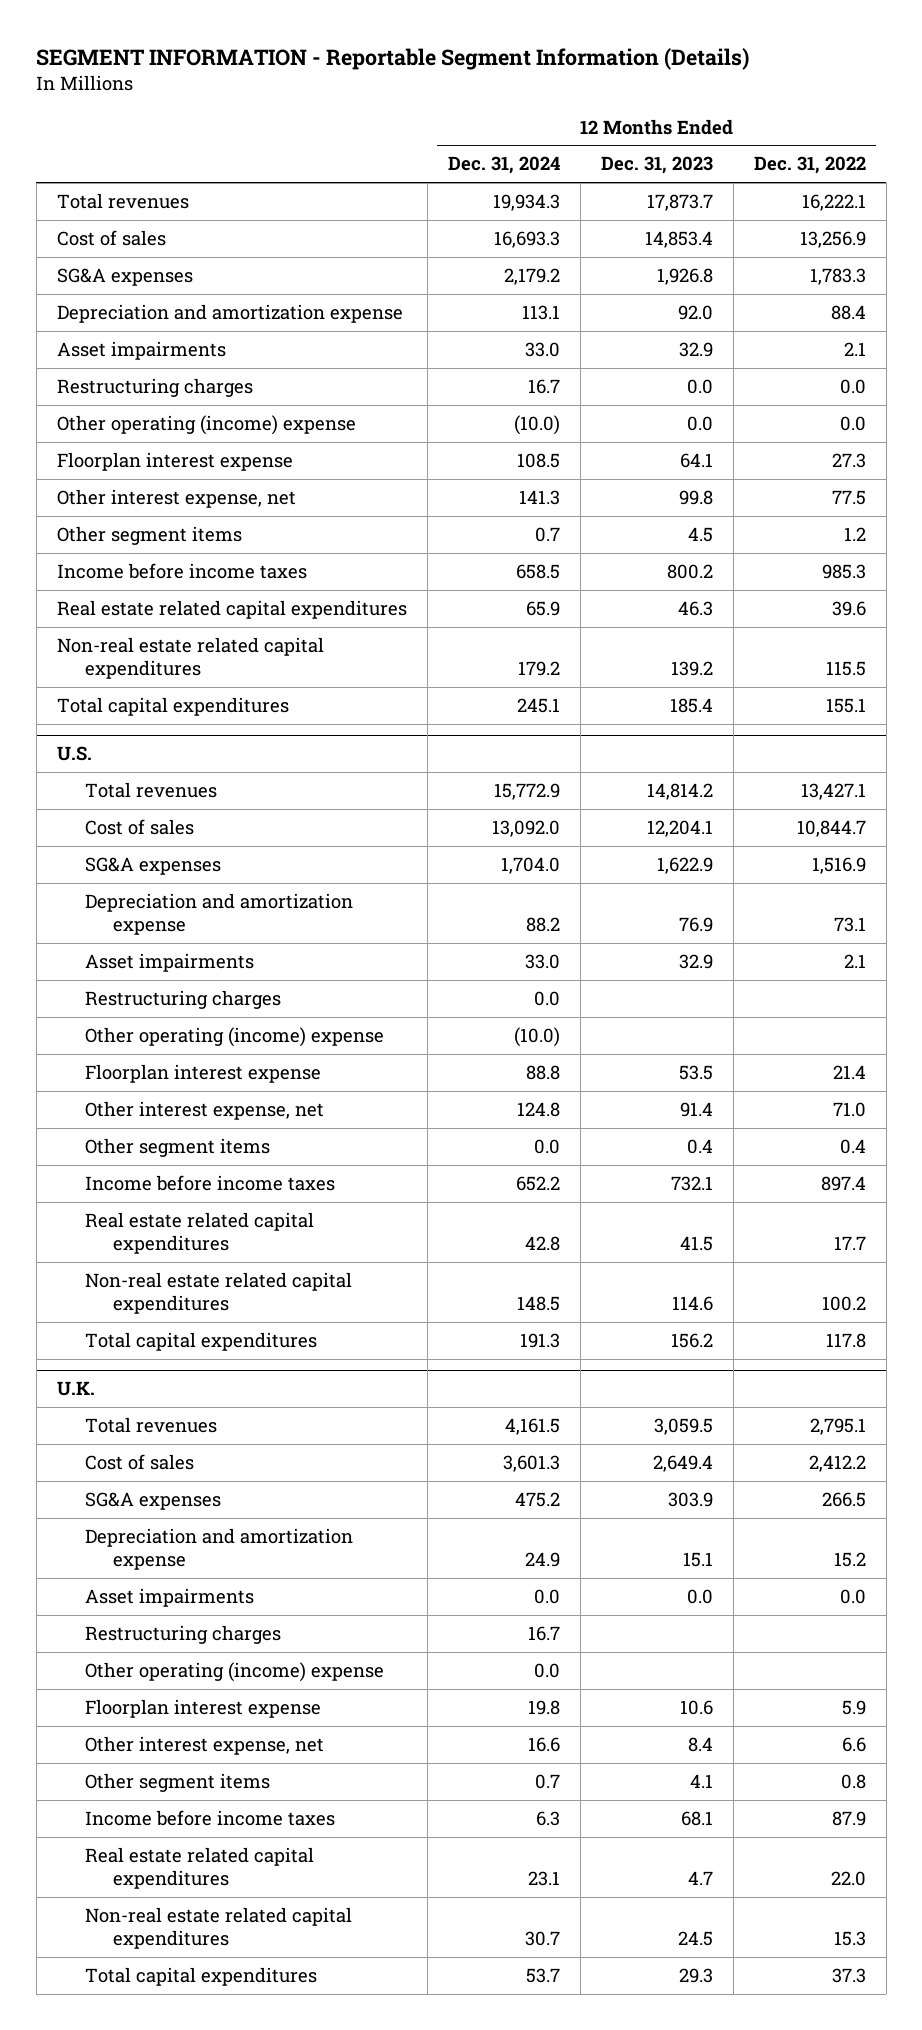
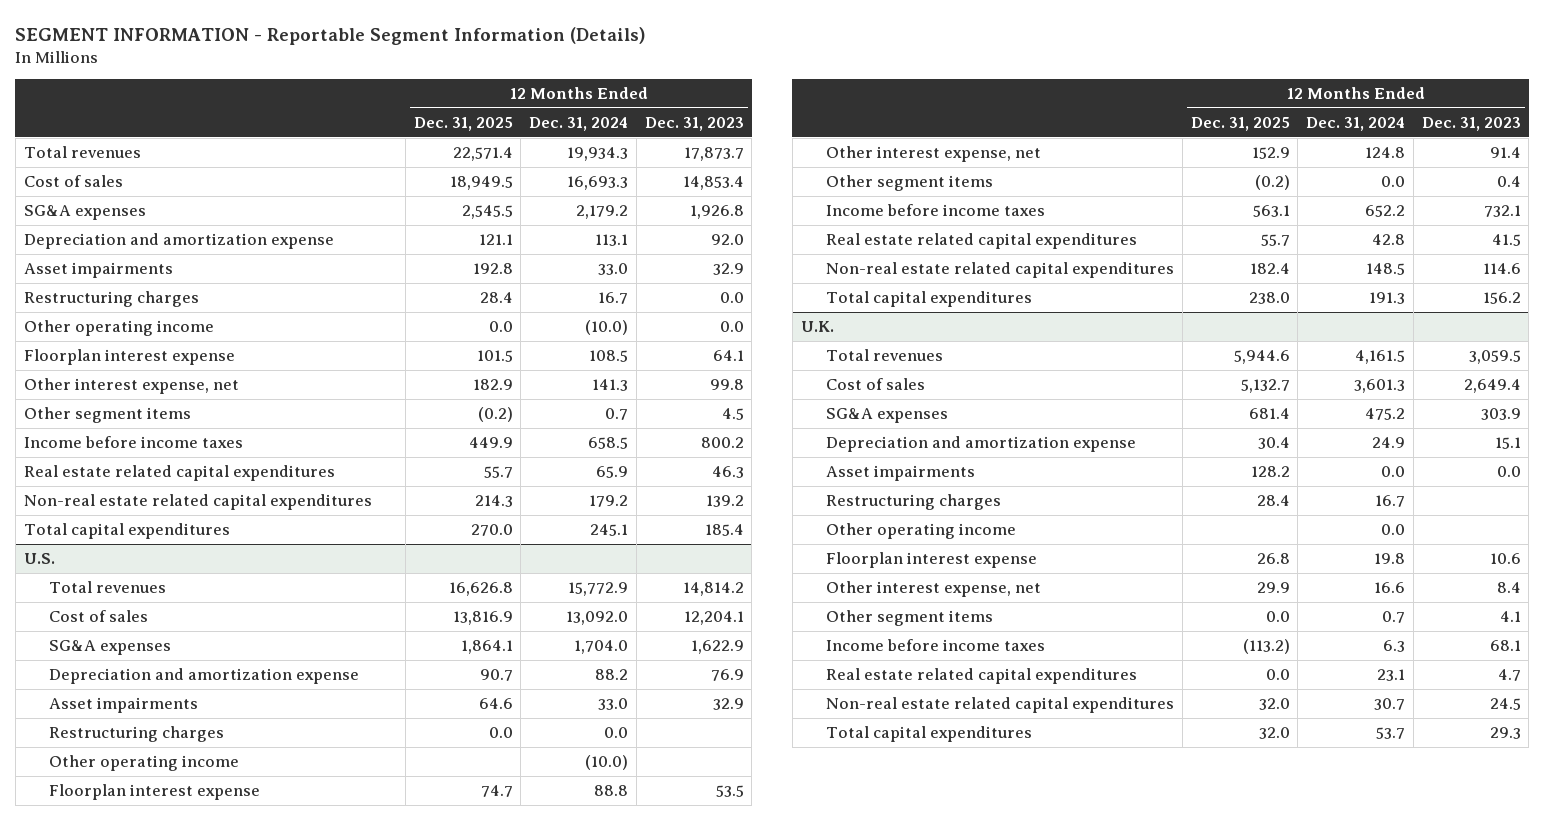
- | 12 Months Ended Dec. 31, 2024 | 12 Months Ended Dec. 31, 2023 | 12 Months Ended Dec. 31, 2022
+ | 12 Months Ended Dec. 31, 2025 | 12 Months Ended Dec. 31, 2024 | 12 Months Ended Dec. 31, 2023
- Other operating (income) expense | (10.0) | 0.0 | 0.0
+ Other operating income | 0.0 | (10.0) | 0.0
@ U.S.
- Other operating (income) expense | (10.0) | |
+ Other operating income | | (10.0) |
@ U.K.
- Other operating (income) expense | 0.0 | |
+ Other operating income | | 0.0 |

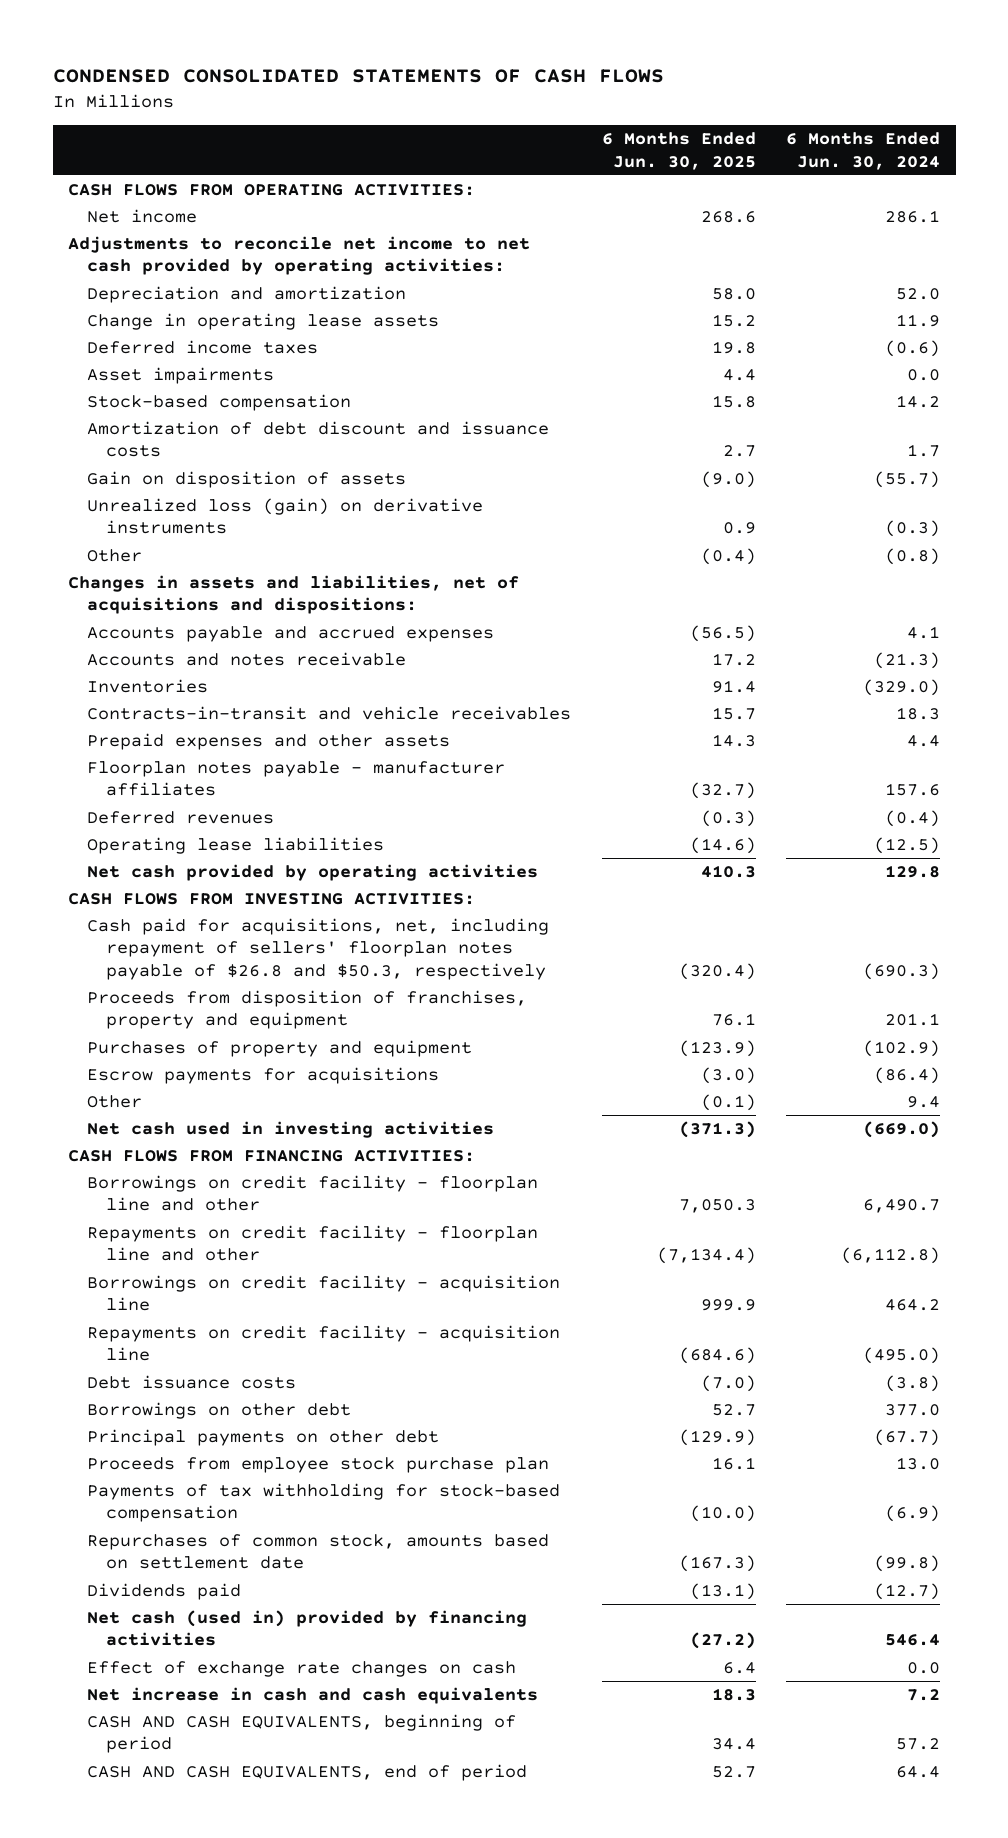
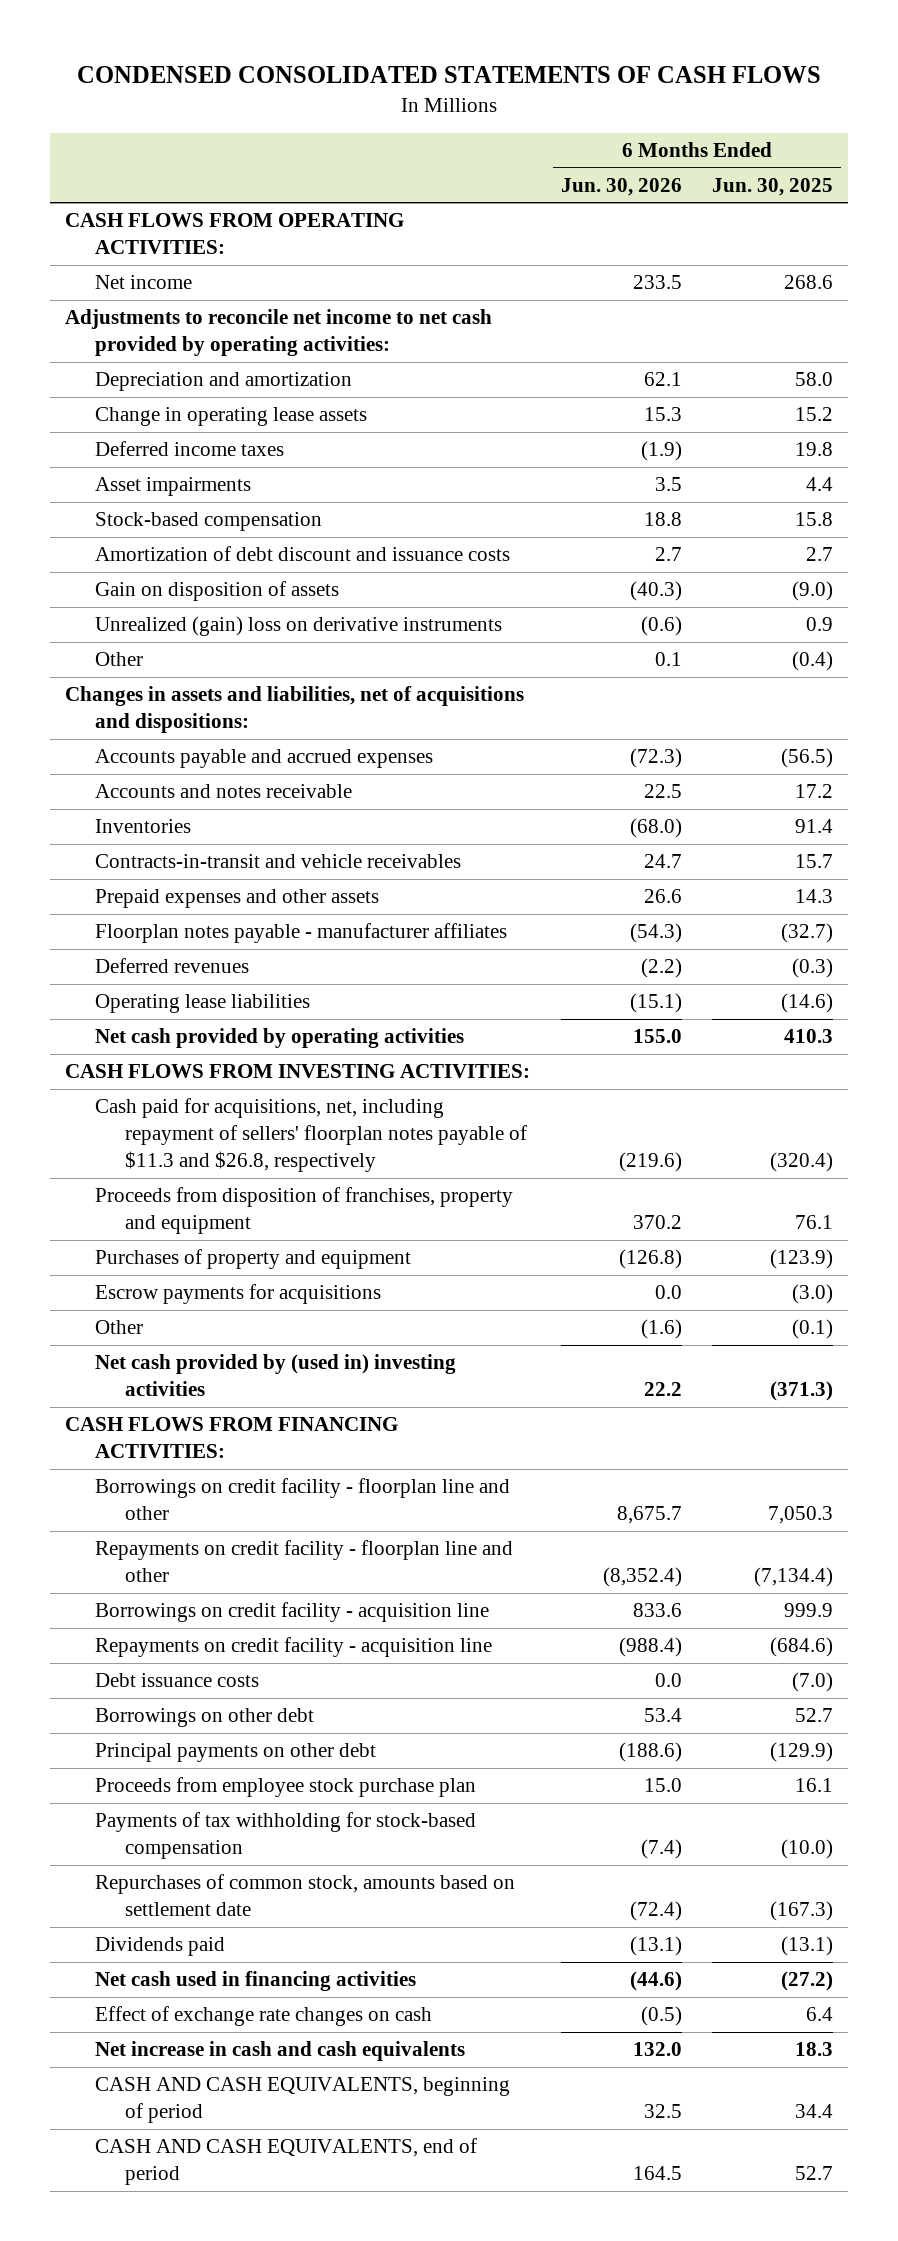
- | 6 Months Ended Jun. 30, 2025 | 6 Months Ended Jun. 30, 2024
+ | 6 Months Ended Jun. 30, 2026 | 6 Months Ended Jun. 30, 2025
- Unrealized loss (gain) on derivative instruments | 0.9 | (0.3)
+ Unrealized (gain) loss on derivative instruments | (0.6) | 0.9
- Cash paid for acquisitions, net, including repayment of sellers' floorplan notes payable of $26.8 and $50.3, respectively | (320.4) | (690.3)
+ Cash paid for acquisitions, net, including repayment of sellers' floorplan notes payable of $11.3 and $26.8, respectively | (219.6) | (320.4)
- Net cash used in investing activities | (371.3) | (669.0)
+ Net cash provided by (used in) investing activities | 22.2 | (371.3)
- Net cash (used in) provided by financing activities | (27.2) | 546.4
+ Net cash used in financing activities | (44.6) | (27.2)

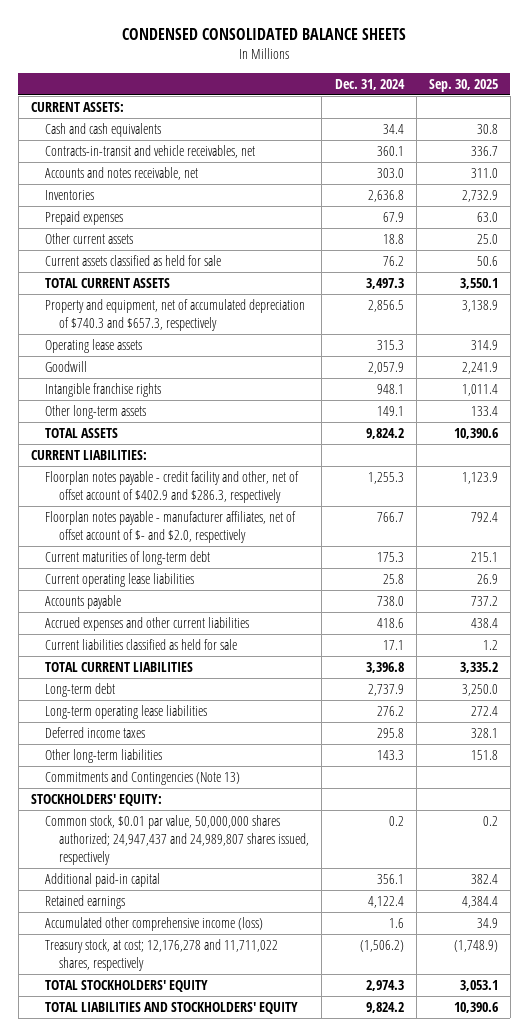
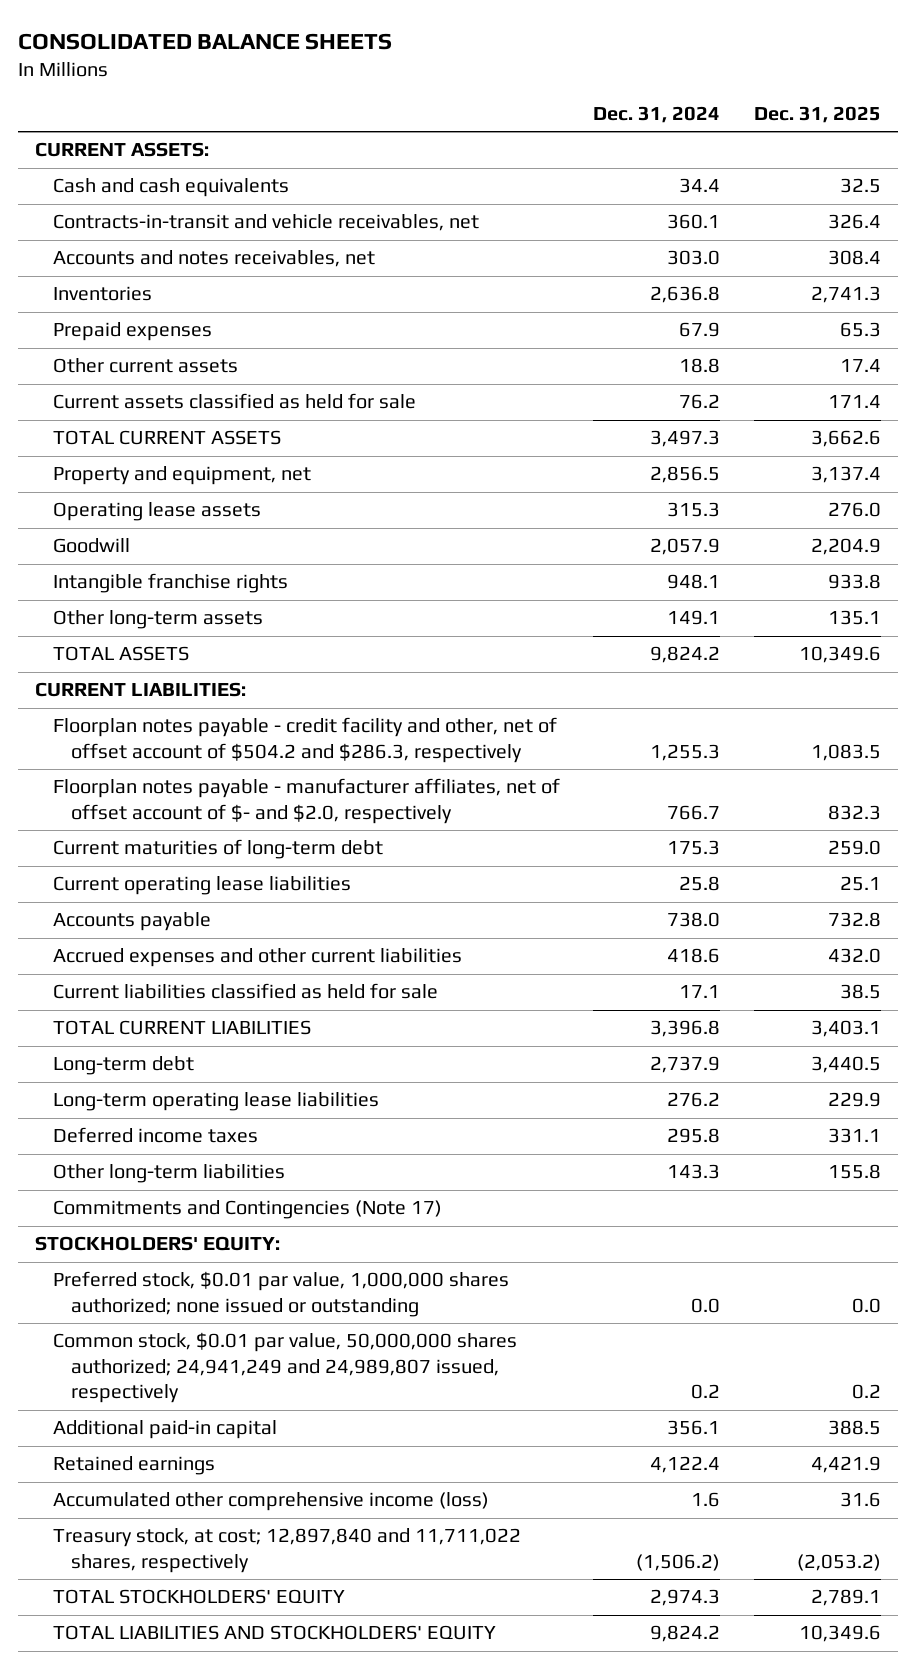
- CONDENSED CONSOLIDATED BALANCE SHEETS
+ CONSOLIDATED BALANCE SHEETS
- | Dec. 31, 2024 | Sep. 30, 2025
+ | Dec. 31, 2024 | Dec. 31, 2025
- Accounts and notes receivable, net | 303.0 | 311.0
+ Accounts and notes receivables, net | 303.0 | 308.4
- Property and equipment, net of accumulated depreciation of $740.3 and $657.3, respectively | 2,856.5 | 3,138.9
+ Property and equipment, net | 2,856.5 | 3,137.4
- Floorplan notes payable - credit facility and other, net of offset account of $402.9 and $286.3, respectively | 1,255.3 | 1,123.9
+ Floorplan notes payable - credit facility and other, net of offset account of $504.2 and $286.3, respectively | 1,255.3 | 1,083.5
- Commitments and Contingencies (Note 13)
+ Commitments and Contingencies (Note 17)
- Common stock, $0.01 par value, 50,000,000 shares authorized; 24,947,437 and 24,989,807 shares issued, respectively | 0.2 | 0.2
+ Preferred stock, $0.01 par value, 1,000,000 shares authorized; none issued or outstanding | 0.0 | 0.0
+ Common stock, $0.01 par value, 50,000,000 shares authorized; 24,941,249 and 24,989,807 issued, respectively | 0.2 | 0.2
- Treasury stock, at cost; 12,176,278 and 11,711,022 shares, respectively | (1,506.2) | (1,748.9)
+ Treasury stock, at cost; 12,897,840 and 11,711,022 shares, respectively | (1,506.2) | (2,053.2)

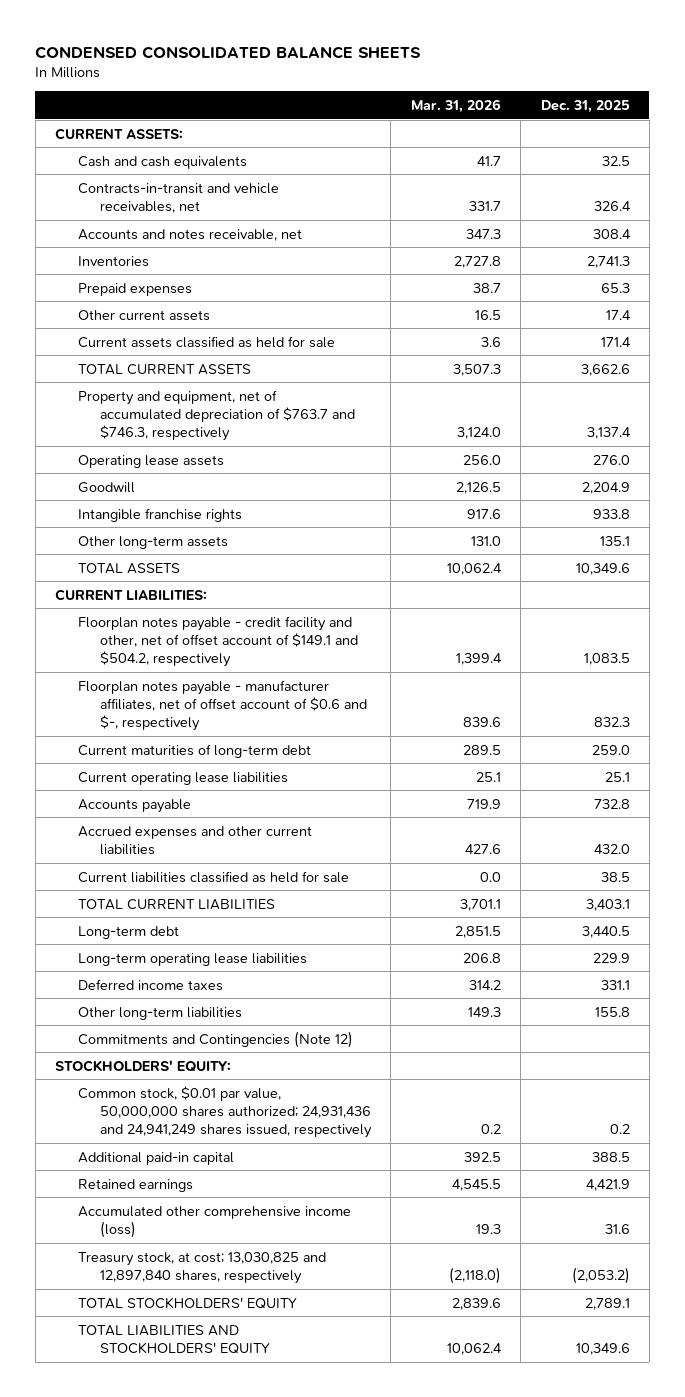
- CONSOLIDATED BALANCE SHEETS
+ CONDENSED CONSOLIDATED BALANCE SHEETS
- | Dec. 31, 2024 | Dec. 31, 2025
+ | Mar. 31, 2026 | Dec. 31, 2025
- Accounts and notes receivables, net | 303.0 | 308.4
+ Accounts and notes receivable, net | 347.3 | 308.4
- Property and equipment, net | 2,856.5 | 3,137.4
+ Property and equipment, net of accumulated depreciation of $763.7 and $746.3, respectively | 3,124.0 | 3,137.4
- Floorplan notes payable - credit facility and other, net of offset account of $504.2 and $286.3, respectively | 1,255.3 | 1,083.5
- Floorplan notes payable - manufacturer affiliates, net of offset account of $- and $2.0, respectively | 766.7 | 832.3
+ Floorplan notes payable - credit facility and other, net of offset account of $149.1 and $504.2, respectively | 1,399.4 | 1,083.5
+ Floorplan notes payable - manufacturer affiliates, net of offset account of $0.6 and $-, respectively | 839.6 | 832.3
- Commitments and Contingencies (Note 17)
+ Commitments and Contingencies (Note 12)
- Preferred stock, $0.01 par value, 1,000,000 shares authorized; none issued or outstanding | 0.0 | 0.0
- Common stock, $0.01 par value, 50,000,000 shares authorized; 24,941,249 and 24,989,807 issued, respectively | 0.2 | 0.2
+ Common stock, $0.01 par value, 50,000,000 shares authorized; 24,931,436 and 24,941,249 shares issued, respectively | 0.2 | 0.2
- Treasury stock, at cost; 12,897,840 and 11,711,022 shares, respectively | (1,506.2) | (2,053.2)
+ Treasury stock, at cost; 13,030,825 and 12,897,840 shares, respectively | (2,118.0) | (2,053.2)

